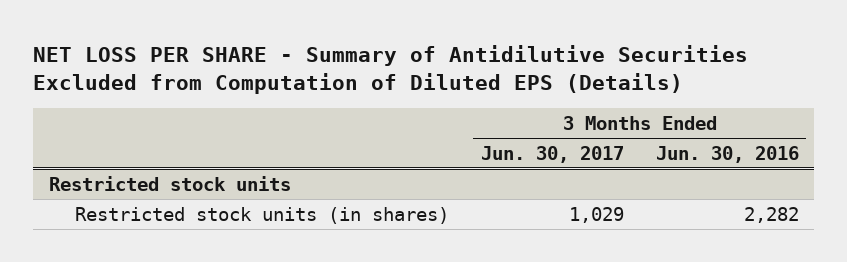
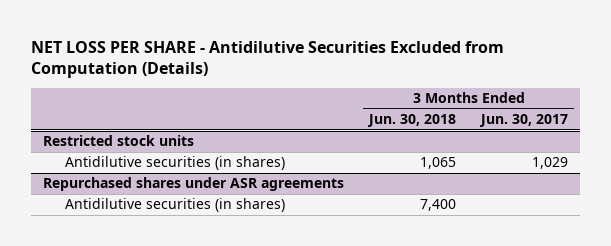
- NET LOSS PER SHARE - Summary of Antidilutive Securities Excluded from Computation of Diluted EPS (Details)
+ NET LOSS PER SHARE - Antidilutive Securities Excluded from Computation (Details)
- | 3 Months Ended Jun. 30, 2017 | 3 Months Ended Jun. 30, 2016
+ | 3 Months Ended Jun. 30, 2018 | 3 Months Ended Jun. 30, 2017
@ Restricted stock units
- Restricted stock units (in shares) | 1,029 | 2,282
+ Antidilutive securities (in shares) | 1,065 | 1,029
+ Repurchased shares under ASR agreements
+ Antidilutive securities (in shares) | 7,400 |

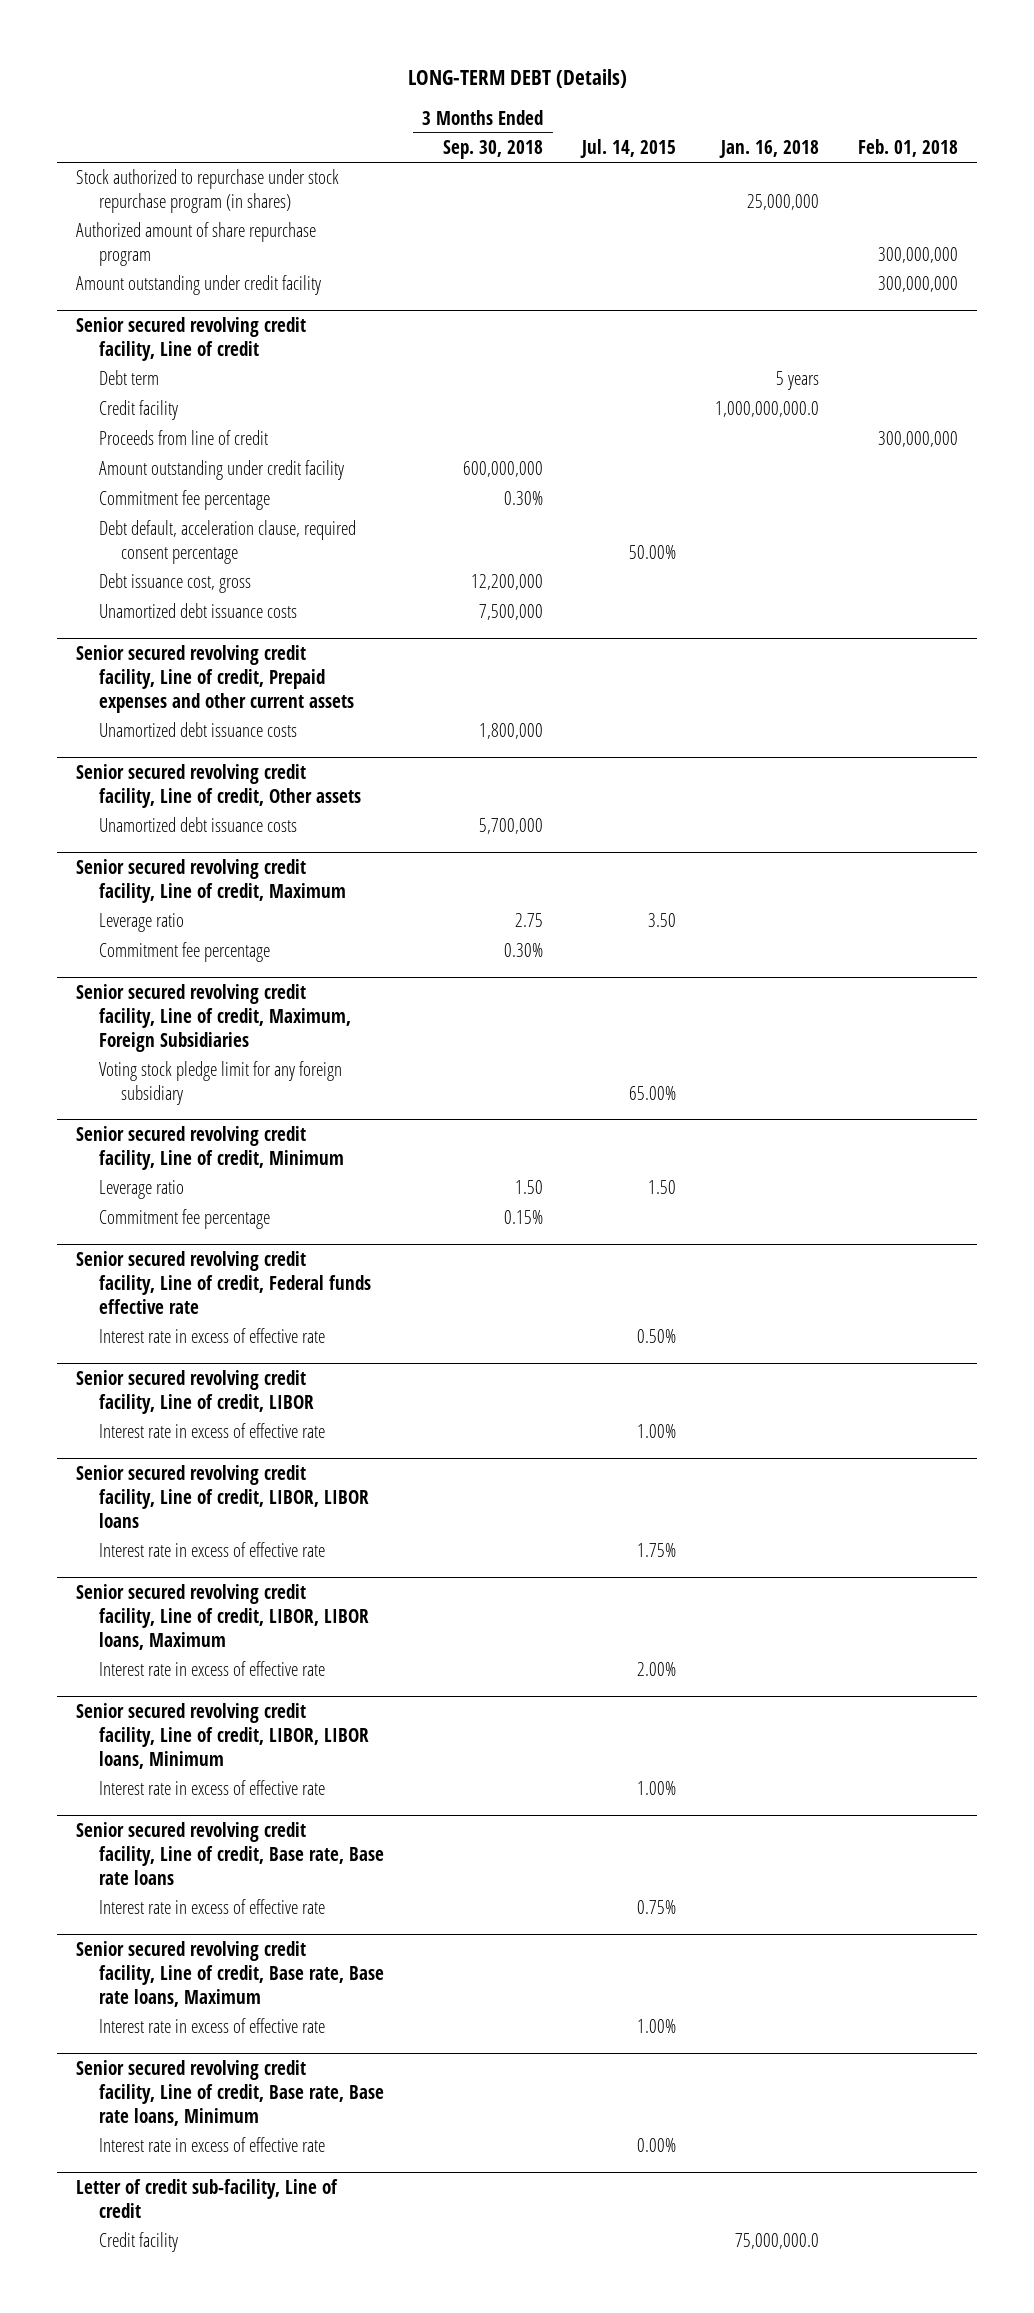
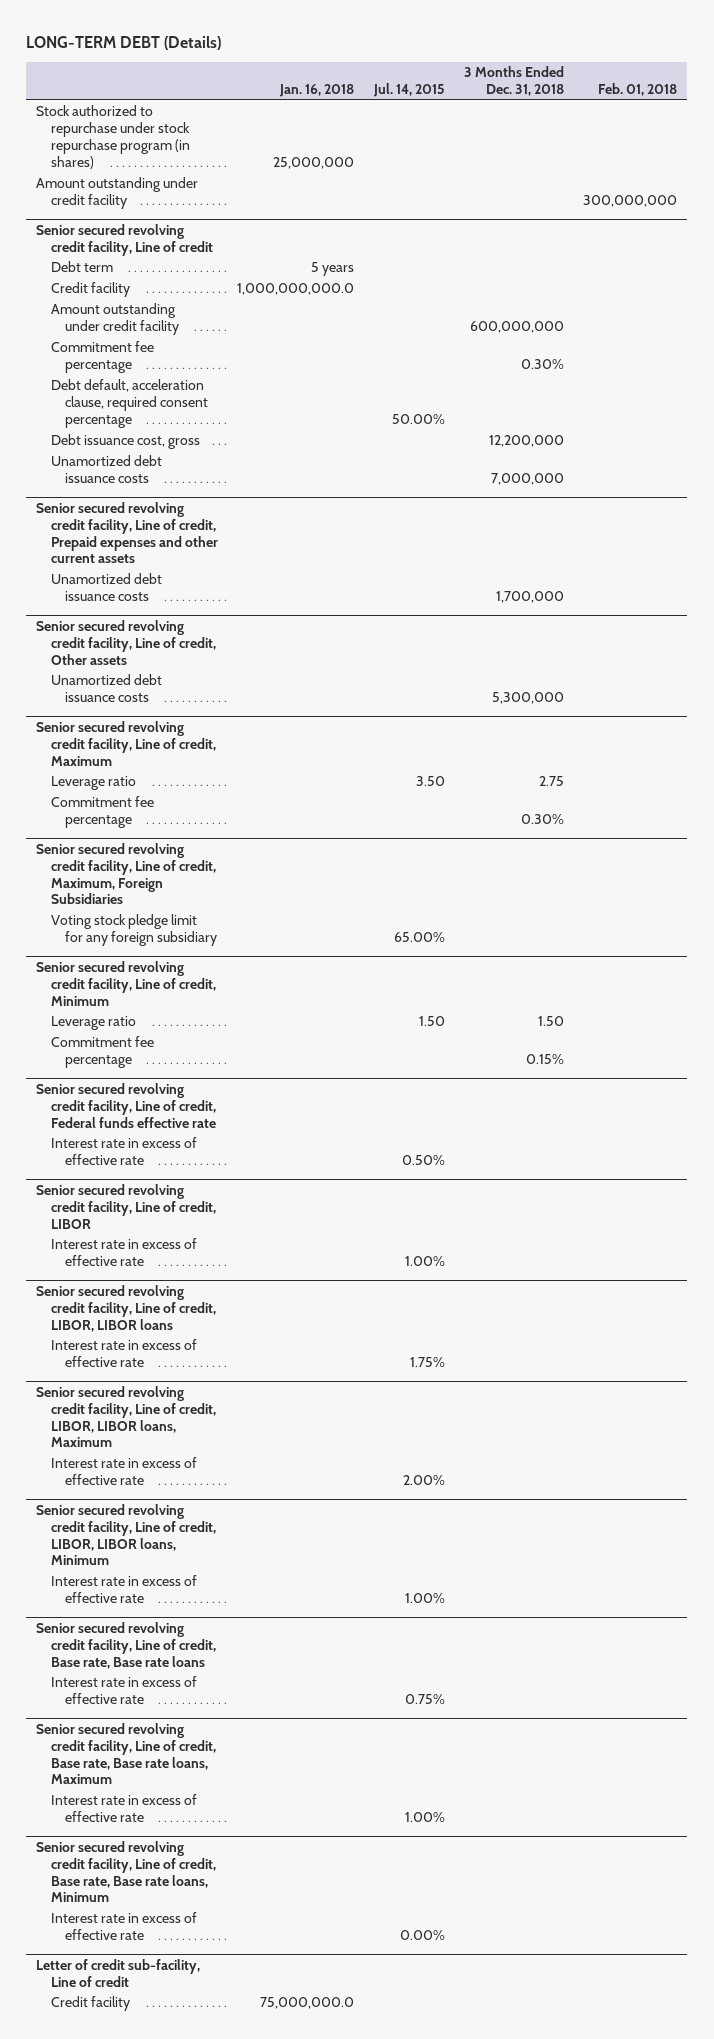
- | 3 Months Ended Sep. 30, 2018 | Jul. 14, 2015 | Jan. 16, 2018 | Feb. 01, 2018
+ | Jan. 16, 2018 | Jul. 14, 2015 | 3 Months Ended Dec. 31, 2018 | Feb. 01, 2018
- Authorized amount of share repurchase program | | | | 300,000,000
@ Senior secured revolving credit facility, Line of credit
- Proceeds from line of credit | | | | 300,000,000

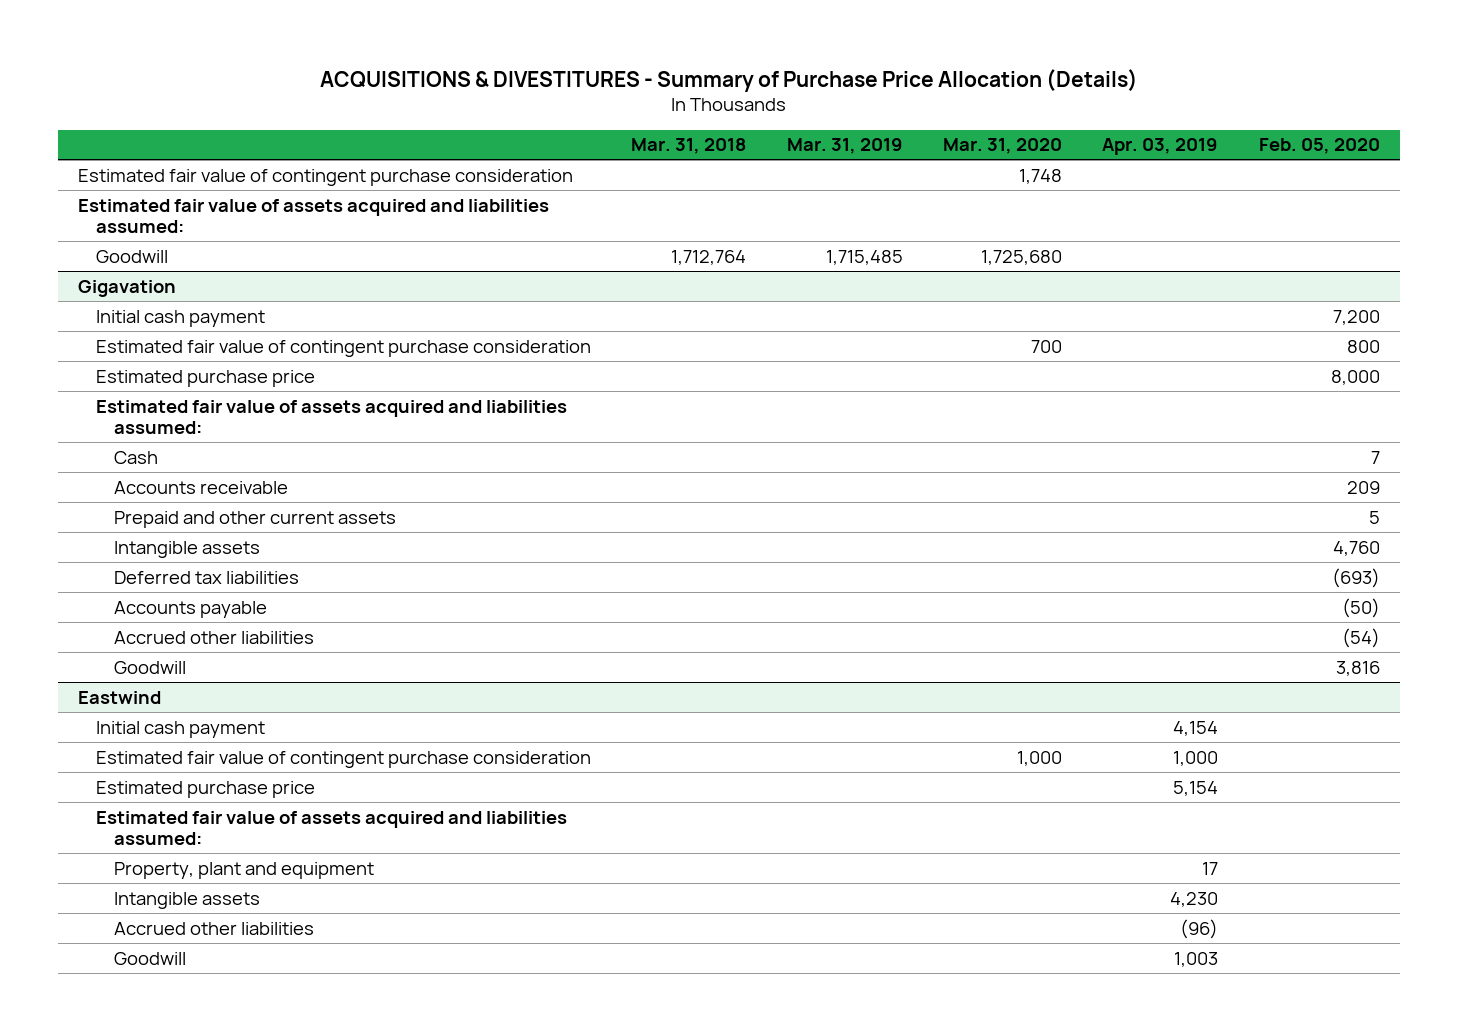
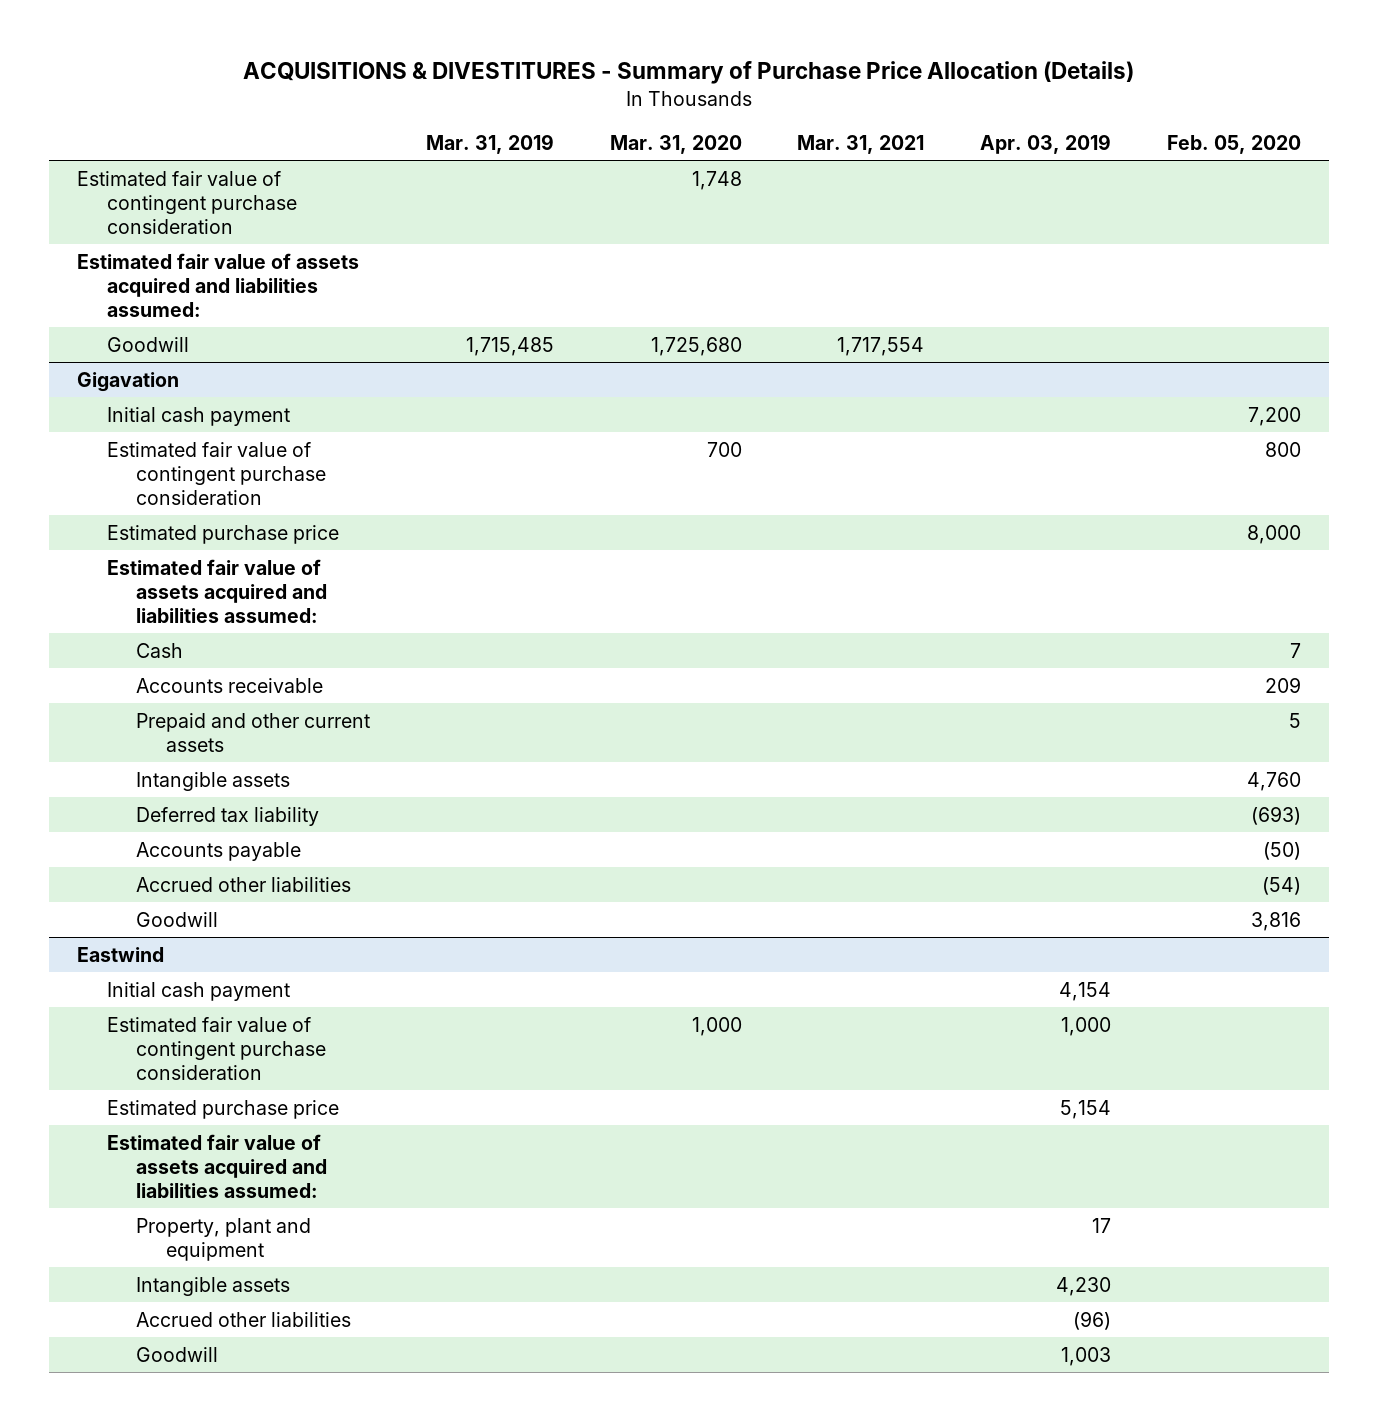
- | Mar. 31, 2018 | Mar. 31, 2019 | Mar. 31, 2020 | Apr. 03, 2019 | Feb. 05, 2020
+ | Mar. 31, 2019 | Mar. 31, 2020 | Mar. 31, 2021 | Apr. 03, 2019 | Feb. 05, 2020
@ Gigavation
- Deferred tax liabilities | | | | | (693)
+ Deferred tax liability | | | | | (693)

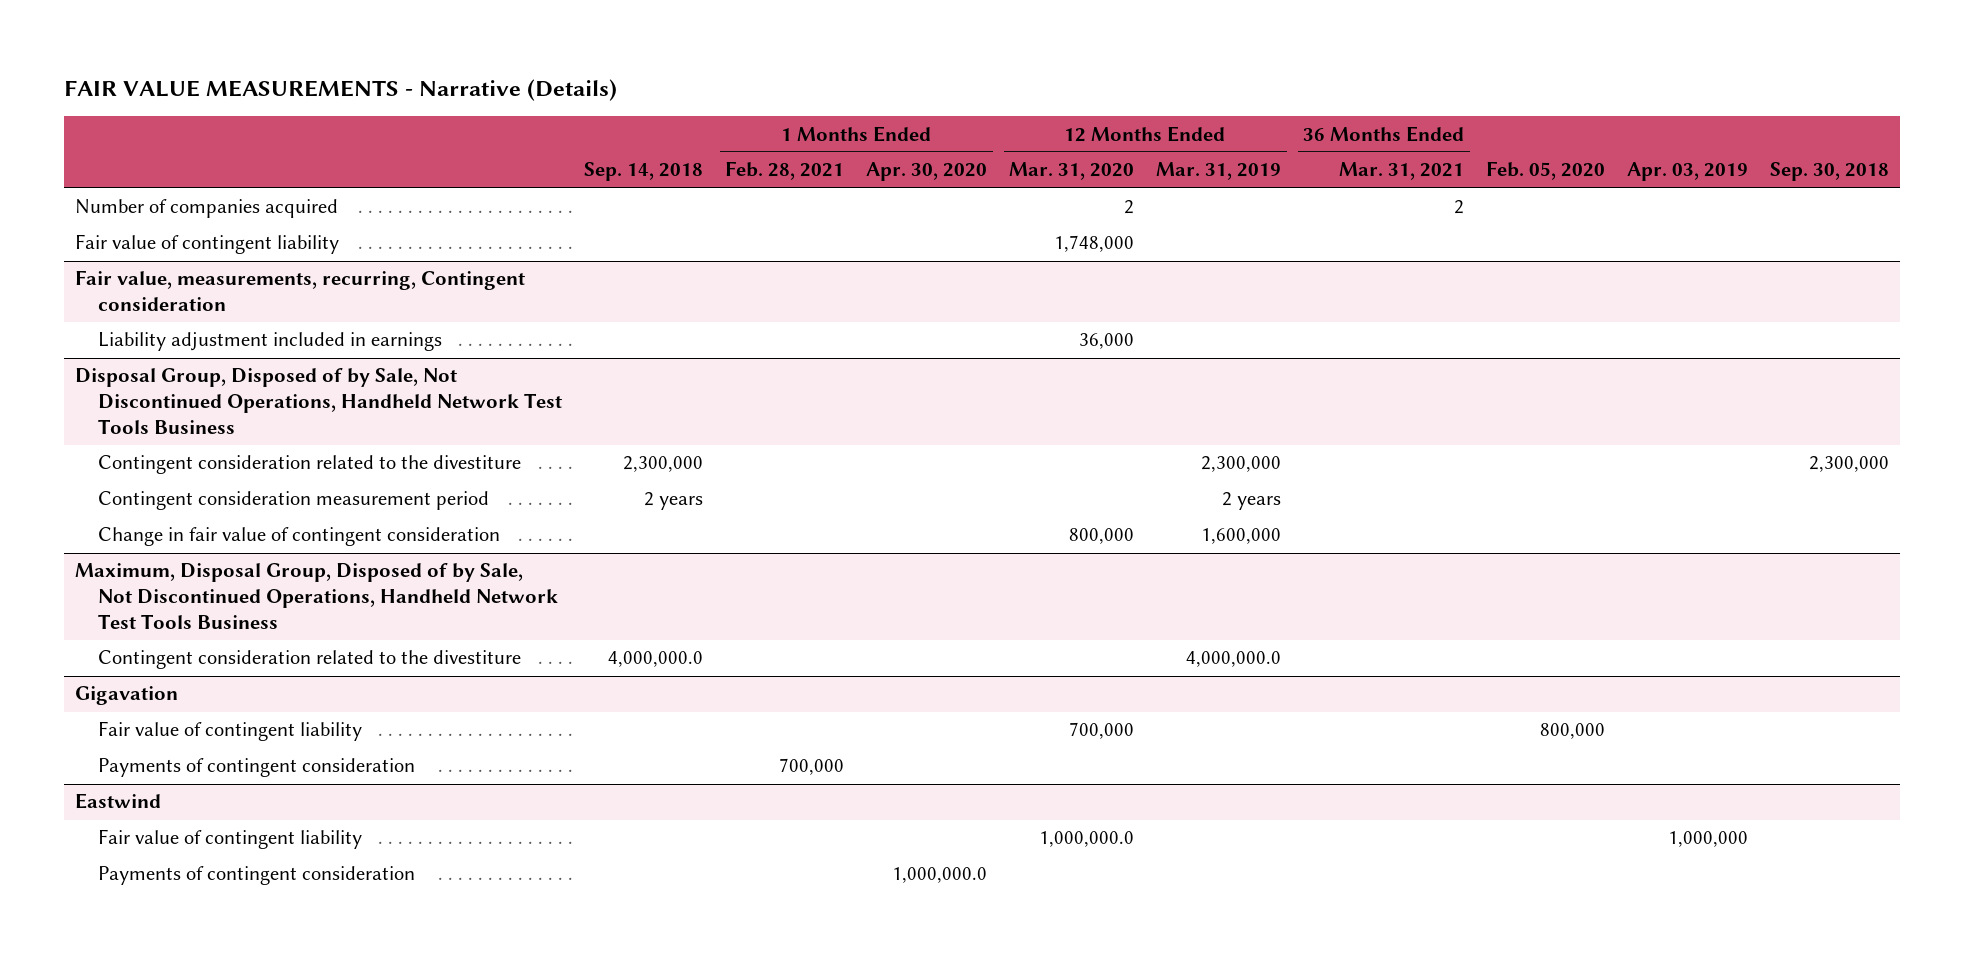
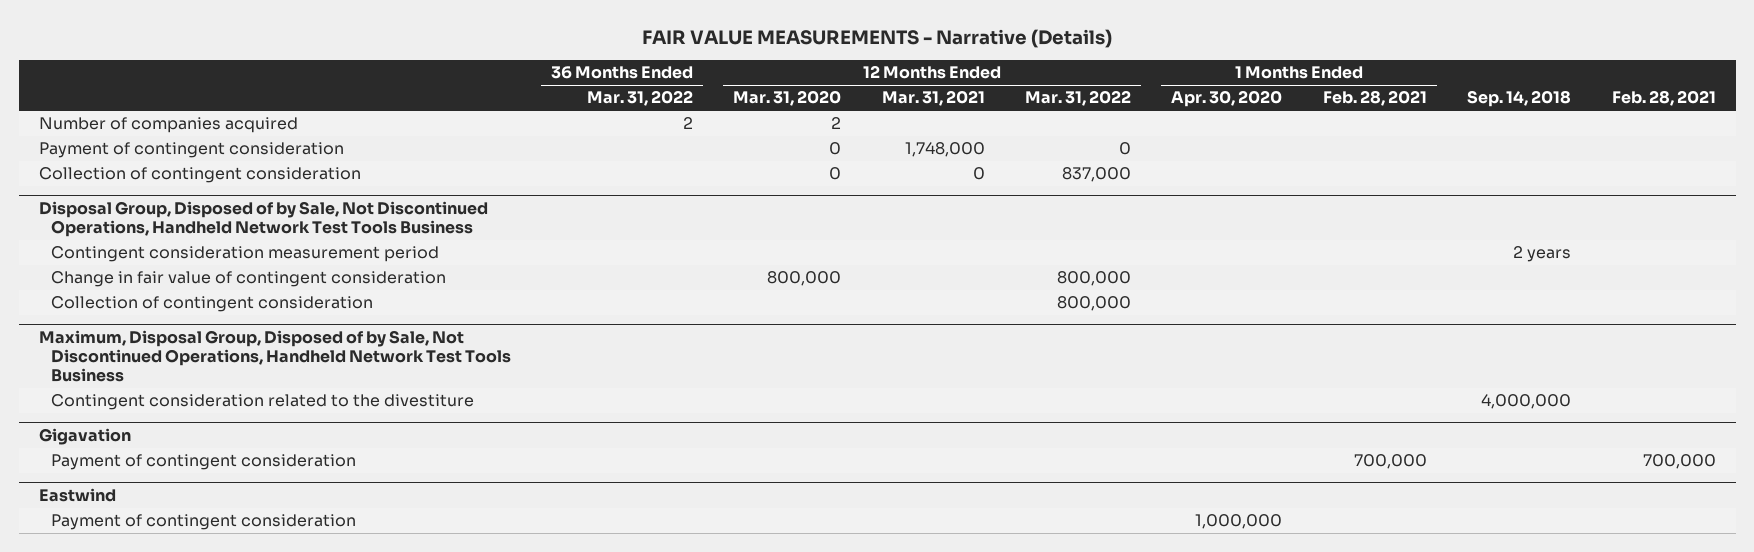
- | Sep. 14, 2018 | 1 Months Ended Feb. 28, 2021 | 1 Months Ended Apr. 30, 2020 | 12 Months Ended Mar. 31, 2020 | 12 Months Ended Mar. 31, 2019 | 36 Months Ended Mar. 31, 2021 | Feb. 05, 2020 | Apr. 03, 2019 | Sep. 30, 2018
+ | 36 Months Ended Mar. 31, 2022 | 12 Months Ended Mar. 31, 2020 | 12 Months Ended Mar. 31, 2021 | 12 Months Ended Mar. 31, 2022 | 1 Months Ended Apr. 30, 2020 | 1 Months Ended Feb. 28, 2021 | Sep. 14, 2018 | Feb. 28, 2021
- Fair value of contingent liability | | | | 1,748,000 | | | | |
- Fair value, measurements, recurring, Contingent consideration
- Liability adjustment included in earnings | | | | 36,000 | | | | |
+ Payment of contingent consideration | | 0 | 1,748,000 | 0 | | | |
+ Collection of contingent consideration | | 0 | 0 | 837,000 | | | |
@ Disposal Group, Disposed of by Sale, Not Discontinued Operations, Handheld Network Test Tools Business
- Contingent consideration related to the divestiture | 2,300,000 | | | | 2,300,000 | | | | 2,300,000
+ Collection of contingent consideration | | | | 800,000 | | | |
@ Maximum, Disposal Group, Disposed of by Sale, Not Discontinued Operations, Handheld Network Test Tools Business
- Contingent consideration related to the divestiture | 4,000,000.0 | | | | 4,000,000.0 | | | |
+ Contingent consideration related to the divestiture | | | | | | | 4,000,000 |
@ Gigavation
- Fair value of contingent liability | | | | 700,000 | | | 800,000 | |
- Payments of contingent consideration | | 700,000 | | | | | | |
+ Payment of contingent consideration | | | | | | 700,000 | | 700,000
@ Eastwind
- Fair value of contingent liability | | | | 1,000,000.0 | | | | 1,000,000 |
- Payments of contingent consideration | | | 1,000,000.0 | | | | | |
+ Payment of contingent consideration | | | | | 1,000,000 | | |

